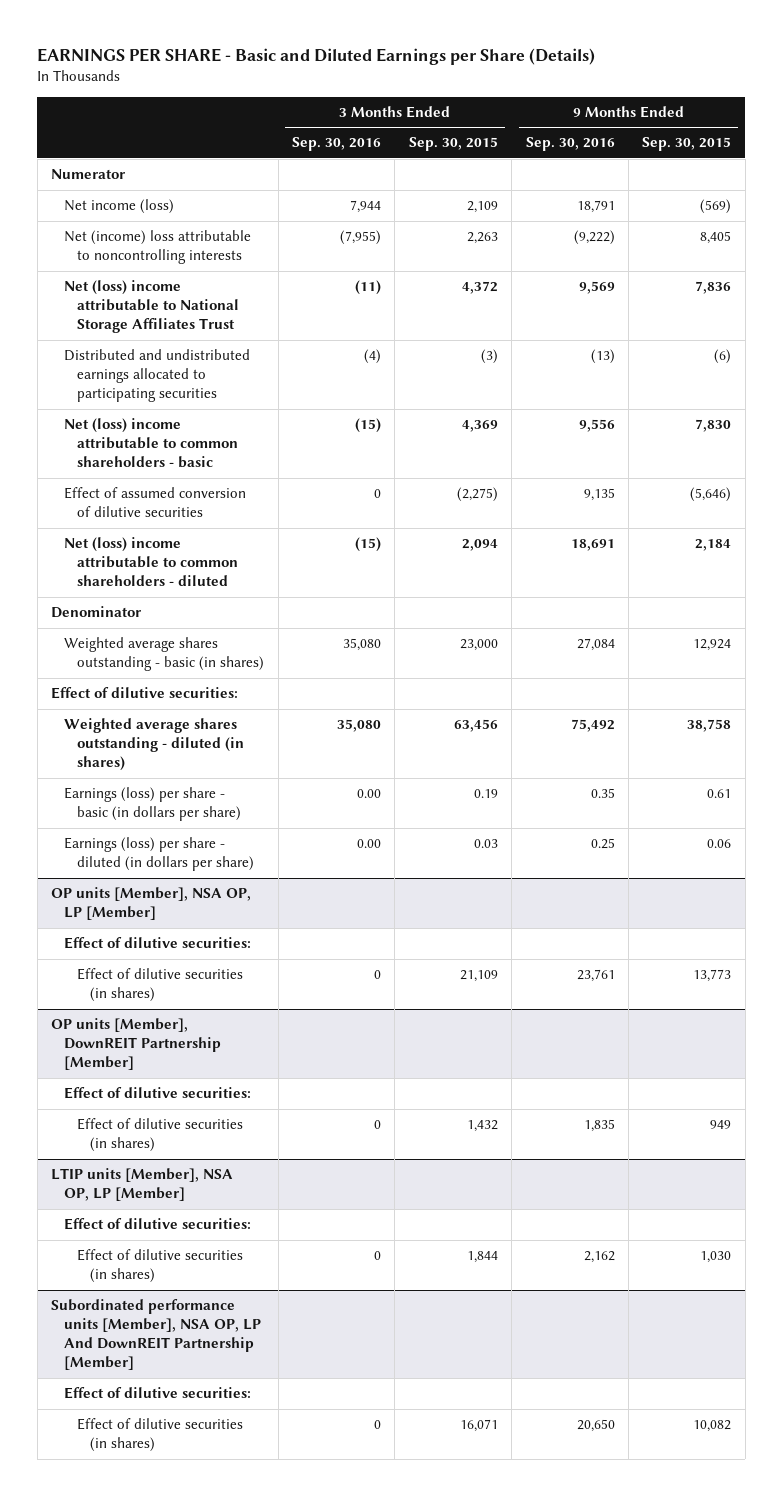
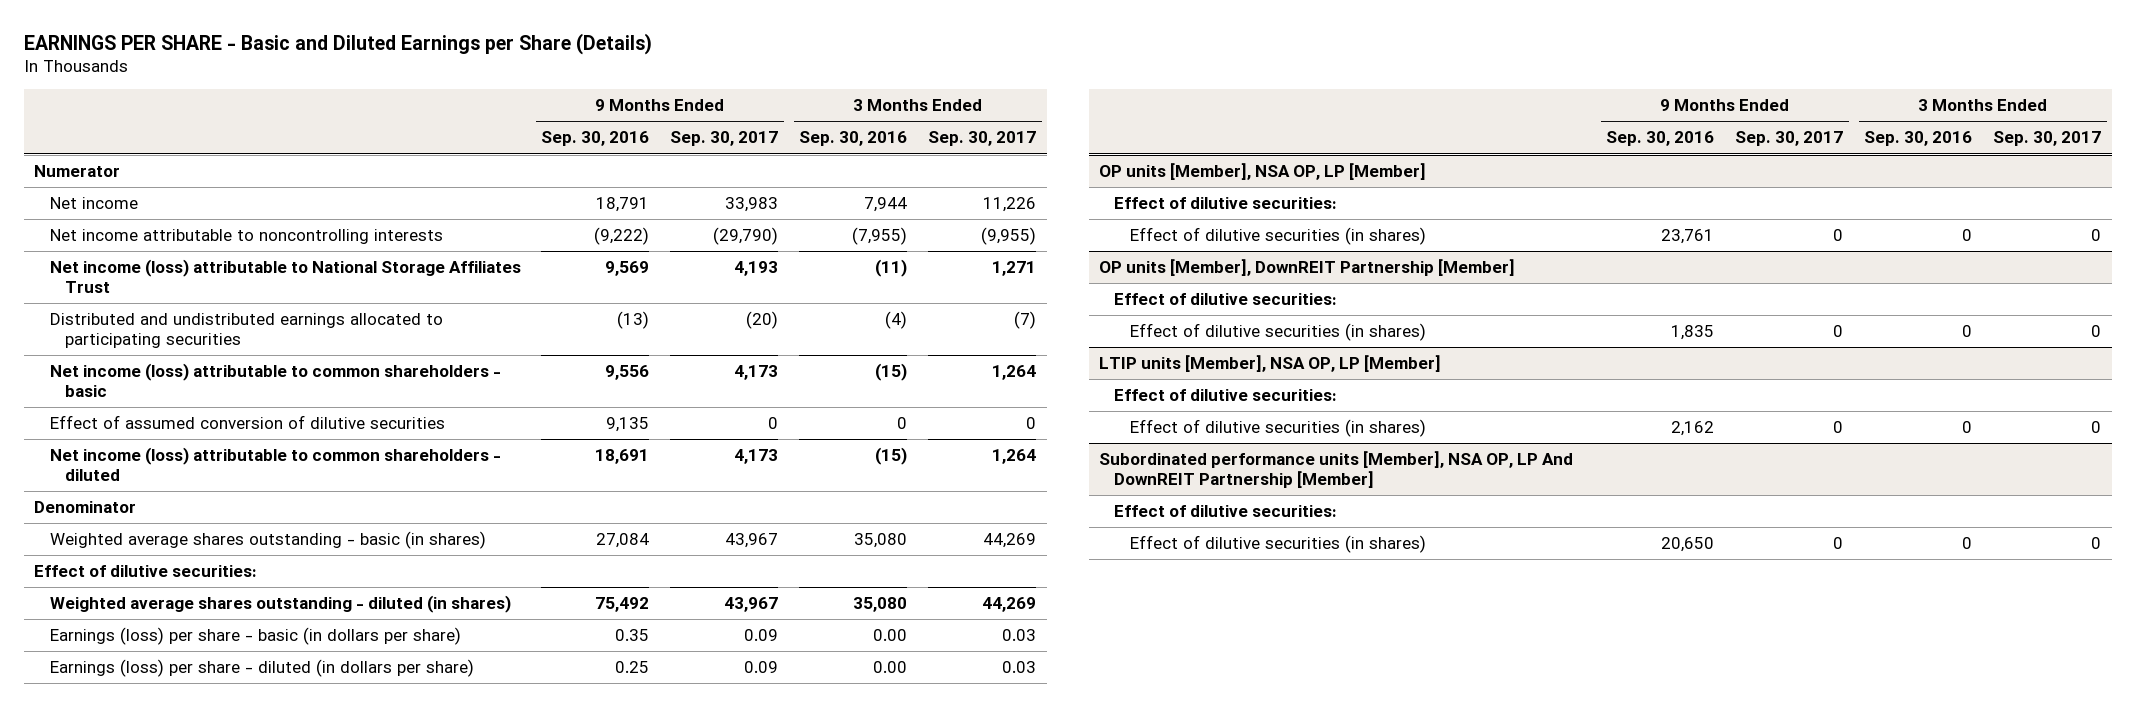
- | 3 Months Ended Sep. 30, 2016 | 3 Months Ended Sep. 30, 2015 | 9 Months Ended Sep. 30, 2016 | 9 Months Ended Sep. 30, 2015
+ | 9 Months Ended Sep. 30, 2016 | 9 Months Ended Sep. 30, 2017 | 3 Months Ended Sep. 30, 2016 | 3 Months Ended Sep. 30, 2017
- Net income (loss) | 7,944 | 2,109 | 18,791 | (569)
- Net (income) loss attributable to noncontrolling interests | (7,955) | 2,263 | (9,222) | 8,405
- Net (loss) income attributable to National Storage Affiliates Trust | (11) | 4,372 | 9,569 | 7,836
+ Net income | 18,791 | 33,983 | 7,944 | 11,226
+ Net income attributable to noncontrolling interests | (9,222) | (29,790) | (7,955) | (9,955)
+ Net income (loss) attributable to National Storage Affiliates Trust | 9,569 | 4,193 | (11) | 1,271
- Net (loss) income attributable to common shareholders - basic | (15) | 4,369 | 9,556 | 7,830
+ Net income (loss) attributable to common shareholders - basic | 9,556 | 4,173 | (15) | 1,264
- Net (loss) income attributable to common shareholders - diluted | (15) | 2,094 | 18,691 | 2,184
+ Net income (loss) attributable to common shareholders - diluted | 18,691 | 4,173 | (15) | 1,264

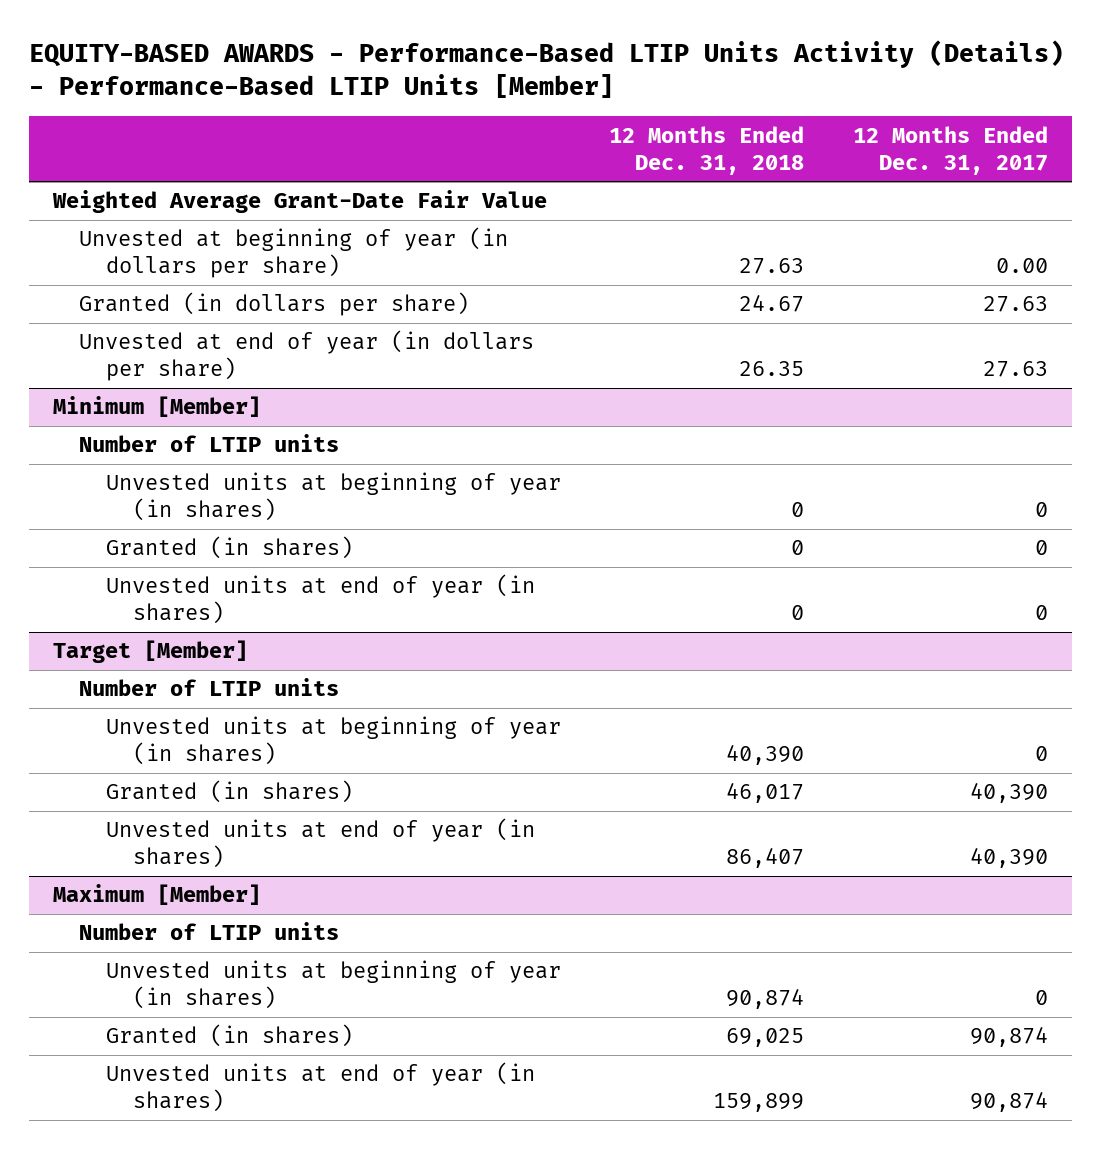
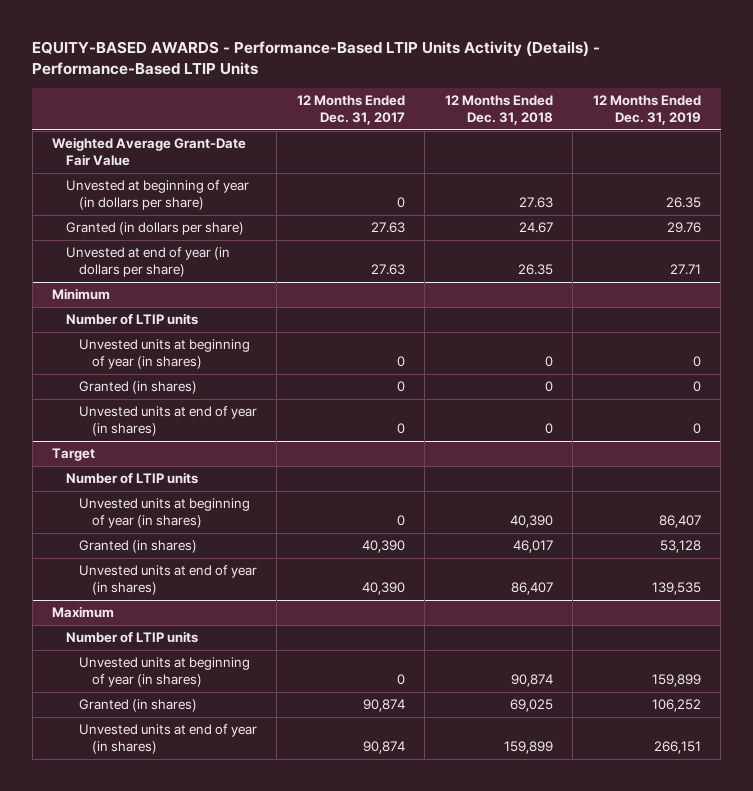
- EQUITY-BASED AWARDS - Performance-Based LTIP Units Activity (Details) - Performance-Based LTIP Units [Member]
+ EQUITY-BASED AWARDS - Performance-Based LTIP Units Activity (Details) - Performance-Based LTIP Units
- | 12 Months Ended Dec. 31, 2018 | 12 Months Ended Dec. 31, 2017
+ | 12 Months Ended Dec. 31, 2017 | 12 Months Ended Dec. 31, 2018 | 12 Months Ended Dec. 31, 2019
- Unvested at beginning of year (in dollars per share) | 27.63 | 0.00
+ Unvested at beginning of year (in dollars per share) | 0 | 27.63 | 26.35
- Minimum [Member]
+ Minimum
- Target [Member]
+ Target
- Maximum [Member]
+ Maximum

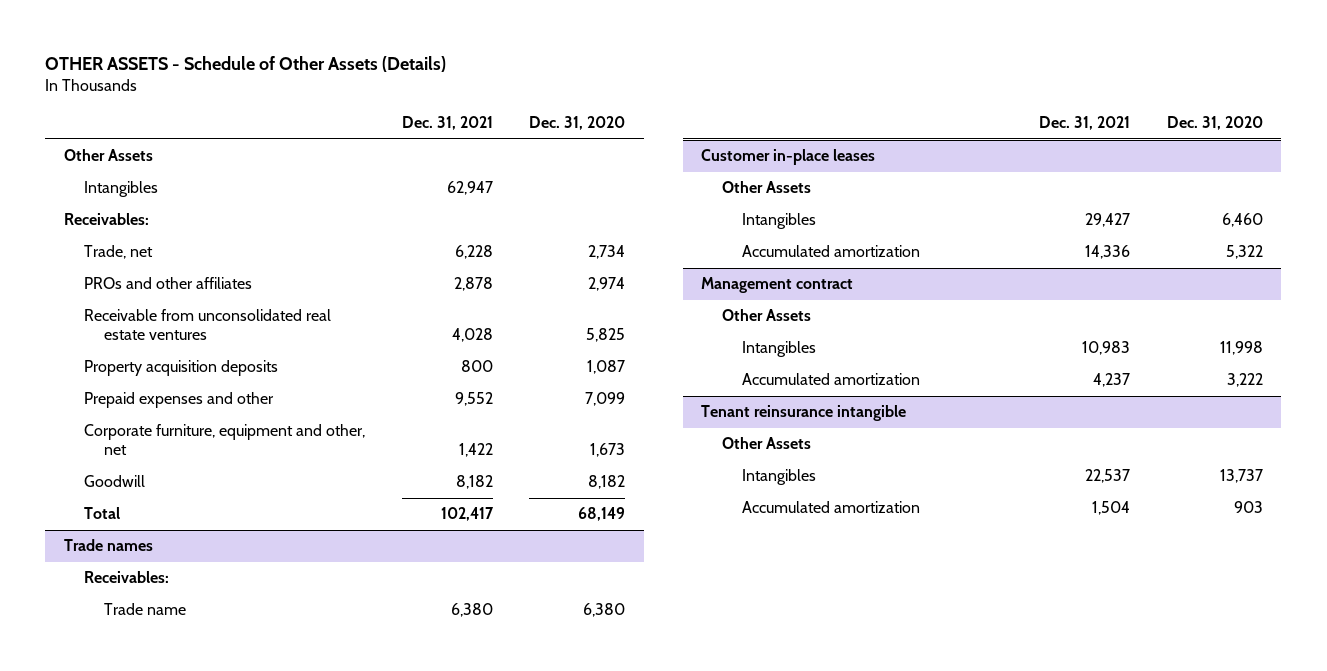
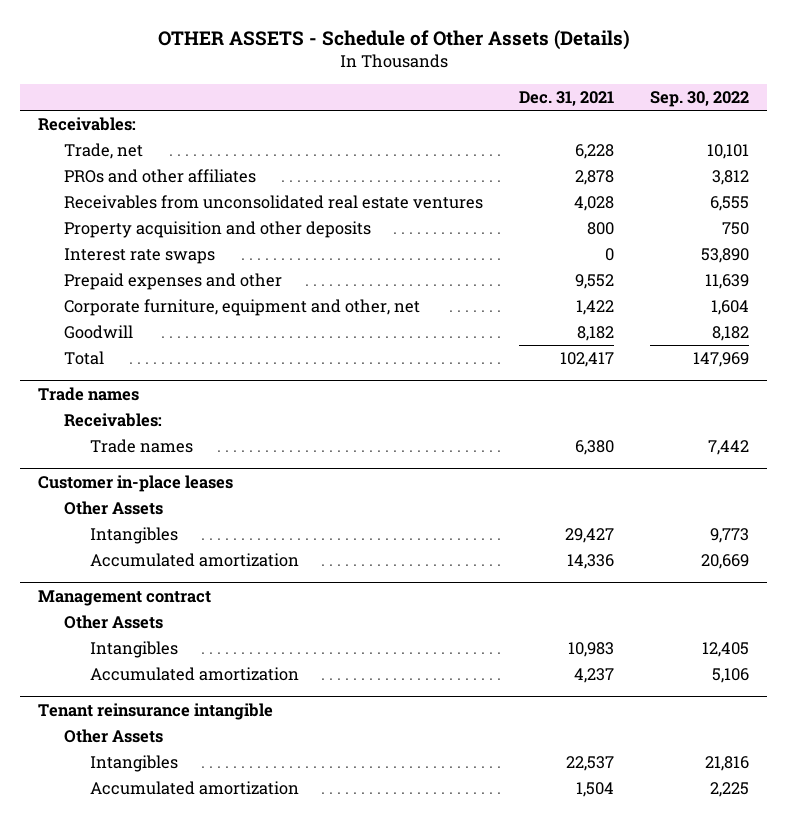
- | Dec. 31, 2021 | Dec. 31, 2020
+ | Dec. 31, 2021 | Sep. 30, 2022
- Other Assets
- Intangibles | 62,947 |
- Receivable from unconsolidated real estate ventures | 4,028 | 5,825
- Property acquisition deposits | 800 | 1,087
+ Receivables from unconsolidated real estate ventures | 4,028 | 6,555
+ Property acquisition and other deposits | 800 | 750
+ Interest rate swaps | 0 | 53,890
@ Trade names
- Trade name | 6,380 | 6,380
+ Trade names | 6,380 | 7,442

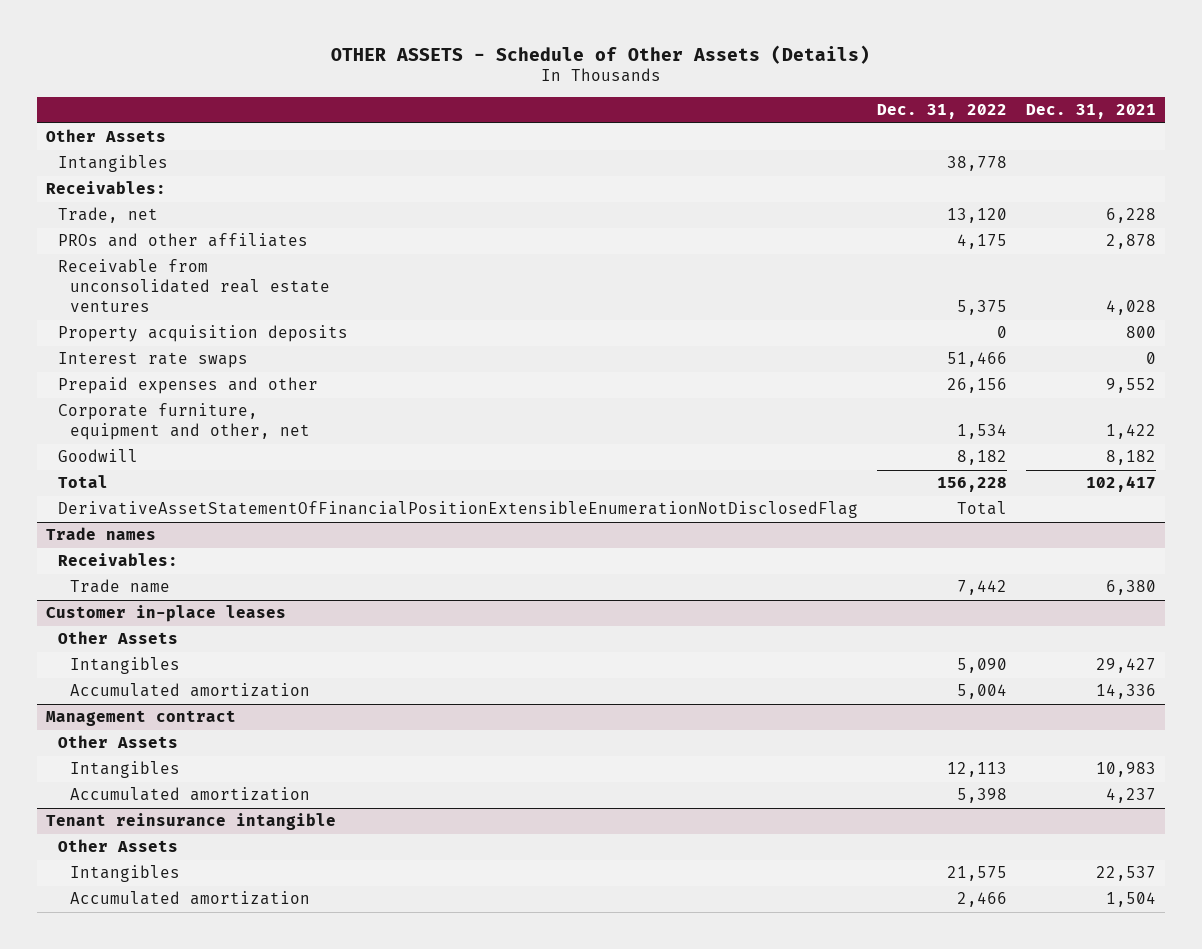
- | Dec. 31, 2021 | Sep. 30, 2022
+ | Dec. 31, 2022 | Dec. 31, 2021
+ Other Assets
+ Intangibles | 38,778 |
- Receivables from unconsolidated real estate ventures | 4,028 | 6,555
- Property acquisition and other deposits | 800 | 750
+ Receivable from unconsolidated real estate ventures | 5,375 | 4,028
+ Property acquisition deposits | 0 | 800
+ DerivativeAssetStatementOfFinancialPositionExtensibleEnumerationNotDisclosedFlag | Total |
@ Trade names
- Trade names | 6,380 | 7,442
+ Trade name | 7,442 | 6,380

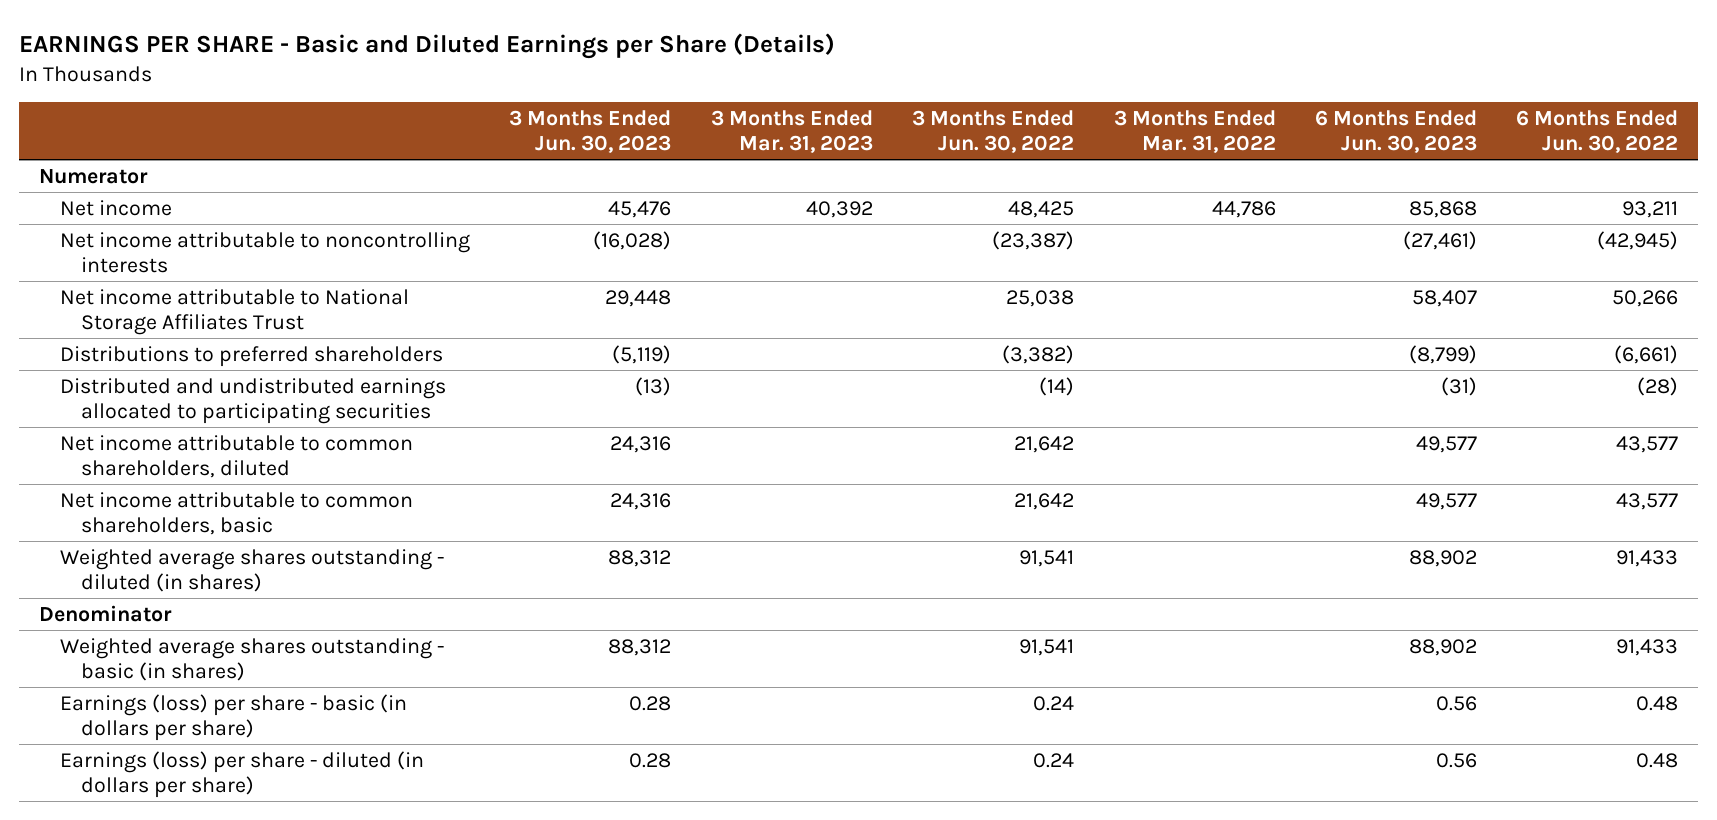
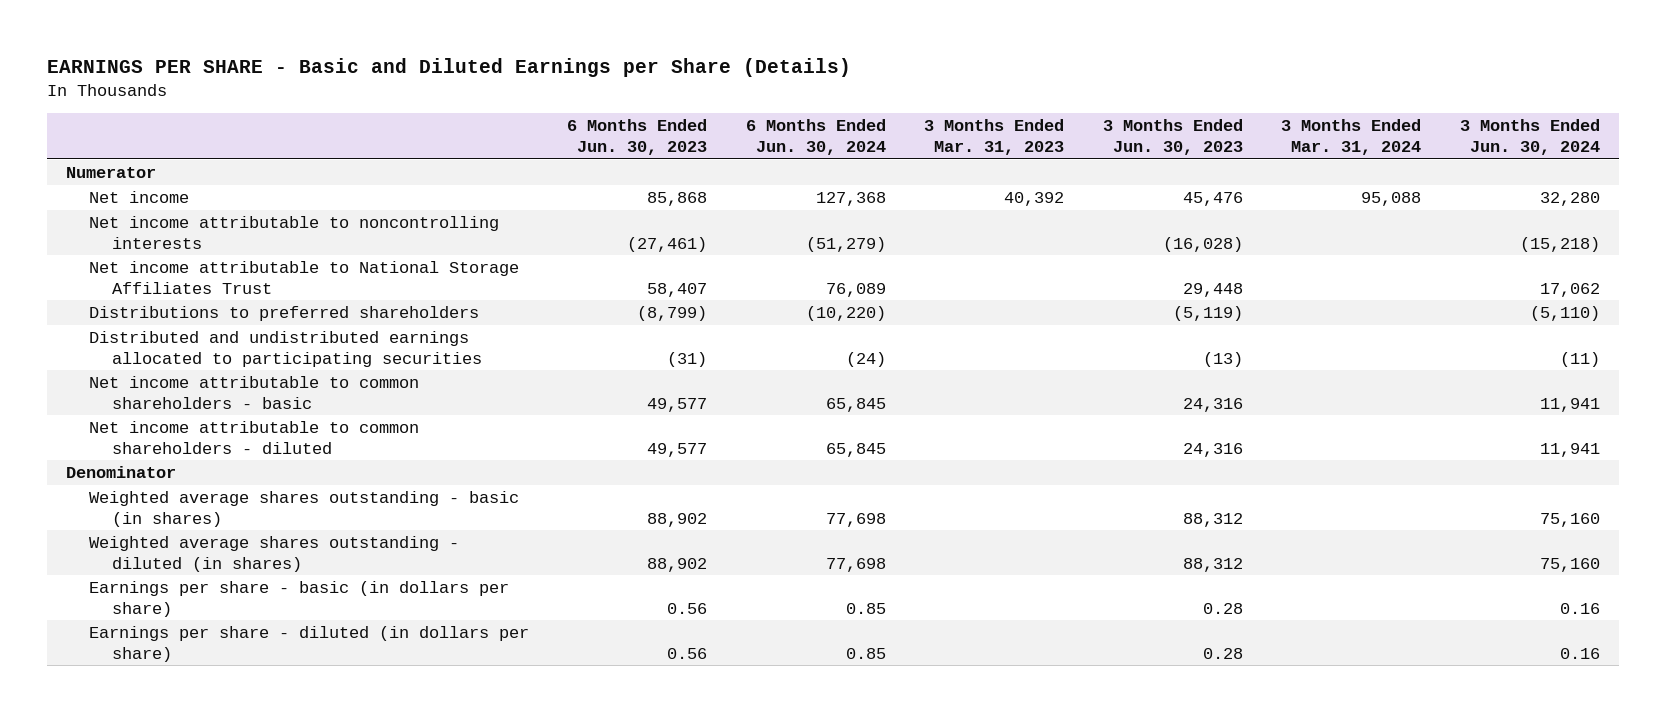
- | 3 Months Ended Jun. 30, 2023 | 3 Months Ended Mar. 31, 2023 | 3 Months Ended Jun. 30, 2022 | 3 Months Ended Mar. 31, 2022 | 6 Months Ended Jun. 30, 2023 | 6 Months Ended Jun. 30, 2022
+ | 6 Months Ended Jun. 30, 2023 | 6 Months Ended Jun. 30, 2024 | 3 Months Ended Mar. 31, 2023 | 3 Months Ended Jun. 30, 2023 | 3 Months Ended Mar. 31, 2024 | 3 Months Ended Jun. 30, 2024
- Net income attributable to common shareholders, diluted | 24,316 | | 21,642 | | 49,577 | 43,577
- Net income attributable to common shareholders, basic | 24,316 | | 21,642 | | 49,577 | 43,577
+ Net income attributable to common shareholders - basic | 49,577 | 65,845 | | 24,316 | | 11,941
+ Net income attributable to common shareholders - diluted | 49,577 | 65,845 | | 24,316 | | 11,941
- Earnings (loss) per share - basic (in dollars per share) | 0.28 | | 0.24 | | 0.56 | 0.48
- Earnings (loss) per share - diluted (in dollars per share) | 0.28 | | 0.24 | | 0.56 | 0.48
moved down: Weighted average shares outstanding - diluted (in shares) | 88,902 | 77,698 | | 88,312 | | 75,160
+ Earnings per share - basic (in dollars per share) | 0.56 | 0.85 | | 0.28 | | 0.16
+ Earnings per share - diluted (in dollars per share) | 0.56 | 0.85 | | 0.28 | | 0.16

